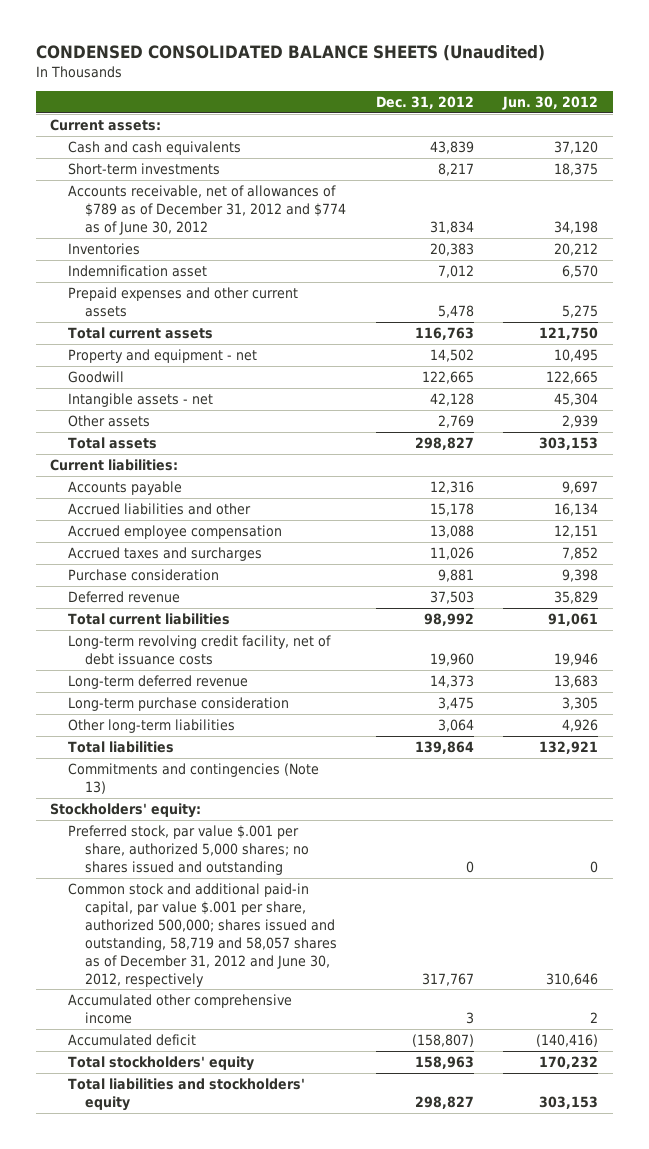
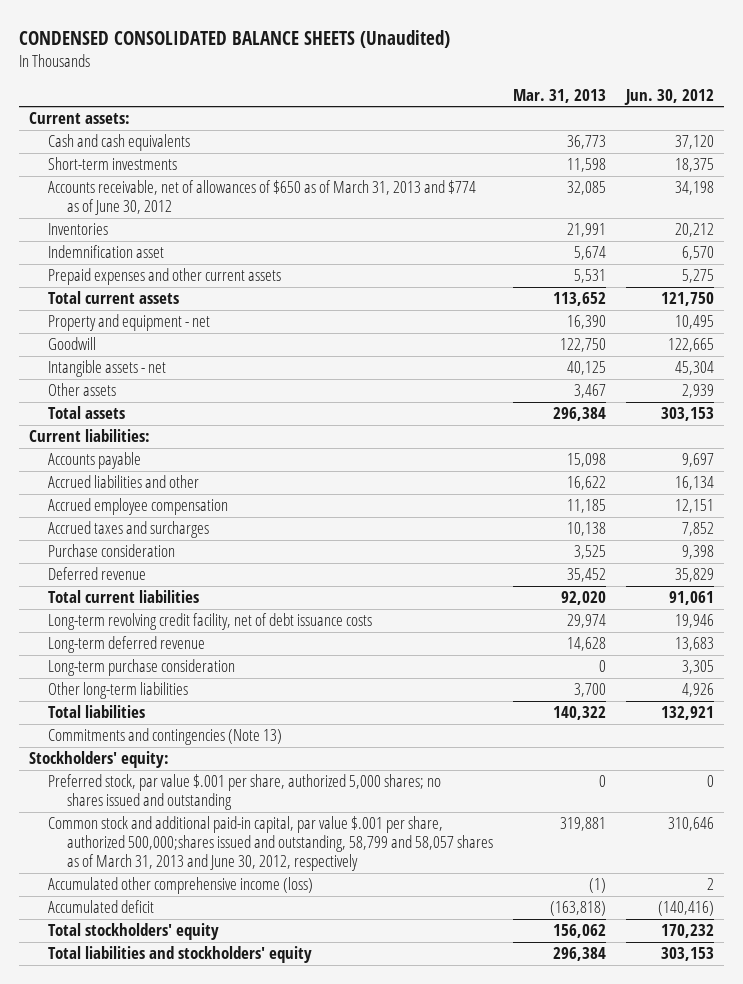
- | Dec. 31, 2012 | Jun. 30, 2012
+ | Mar. 31, 2013 | Jun. 30, 2012
- Accounts receivable, net of allowances of $789 as of December 31, 2012 and $774 as of June 30, 2012 | 31,834 | 34,198
+ Accounts receivable, net of allowances of $650 as of March 31, 2013 and $774 as of June 30, 2012 | 32,085 | 34,198
- Common stock and additional paid-in capital, par value $.001 per share, authorized 500,000; shares issued and outstanding, 58,719 and 58,057 shares as of December 31, 2012 and June 30, 2012, respectively | 317,767 | 310,646
- Accumulated other comprehensive income | 3 | 2
+ Common stock and additional paid-in capital, par value $.001 per share, authorized 500,000;shares issued and outstanding, 58,799 and 58,057 shares as of March 31, 2013 and June 30, 2012, respectively | 319,881 | 310,646
+ Accumulated other comprehensive income (loss) | (1) | 2

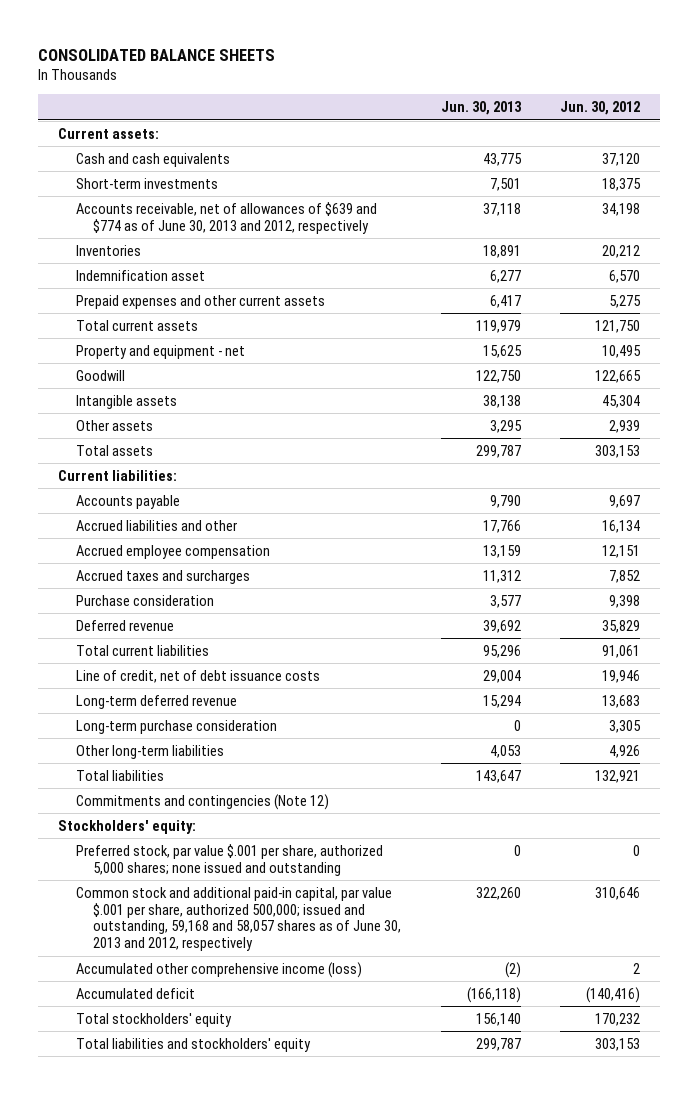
- CONDENSED CONSOLIDATED BALANCE SHEETS (Unaudited)
+ CONSOLIDATED BALANCE SHEETS
- | Mar. 31, 2013 | Jun. 30, 2012
+ | Jun. 30, 2013 | Jun. 30, 2012
- Accounts receivable, net of allowances of $650 as of March 31, 2013 and $774 as of June 30, 2012 | 32,085 | 34,198
+ Accounts receivable, net of allowances of $639 and $774 as of June 30, 2013 and 2012, respectively | 37,118 | 34,198
- Intangible assets - net | 40,125 | 45,304
+ Intangible assets | 38,138 | 45,304
- Long-term revolving credit facility, net of debt issuance costs | 29,974 | 19,946
+ Line of credit, net of debt issuance costs | 29,004 | 19,946
- Commitments and contingencies (Note 13)
+ Commitments and contingencies (Note 12)
- Preferred stock, par value $.001 per share, authorized 5,000 shares; no shares issued and outstanding | 0 | 0
- Common stock and additional paid-in capital, par value $.001 per share, authorized 500,000;shares issued and outstanding, 58,799 and 58,057 shares as of March 31, 2013 and June 30, 2012, respectively | 319,881 | 310,646
+ Preferred stock, par value $.001 per share, authorized 5,000 shares; none issued and outstanding | 0 | 0
+ Common stock and additional paid-in capital, par value $.001 per share, authorized 500,000; issued and outstanding, 59,168 and 58,057 shares as of June 30, 2013 and 2012, respectively | 322,260 | 310,646

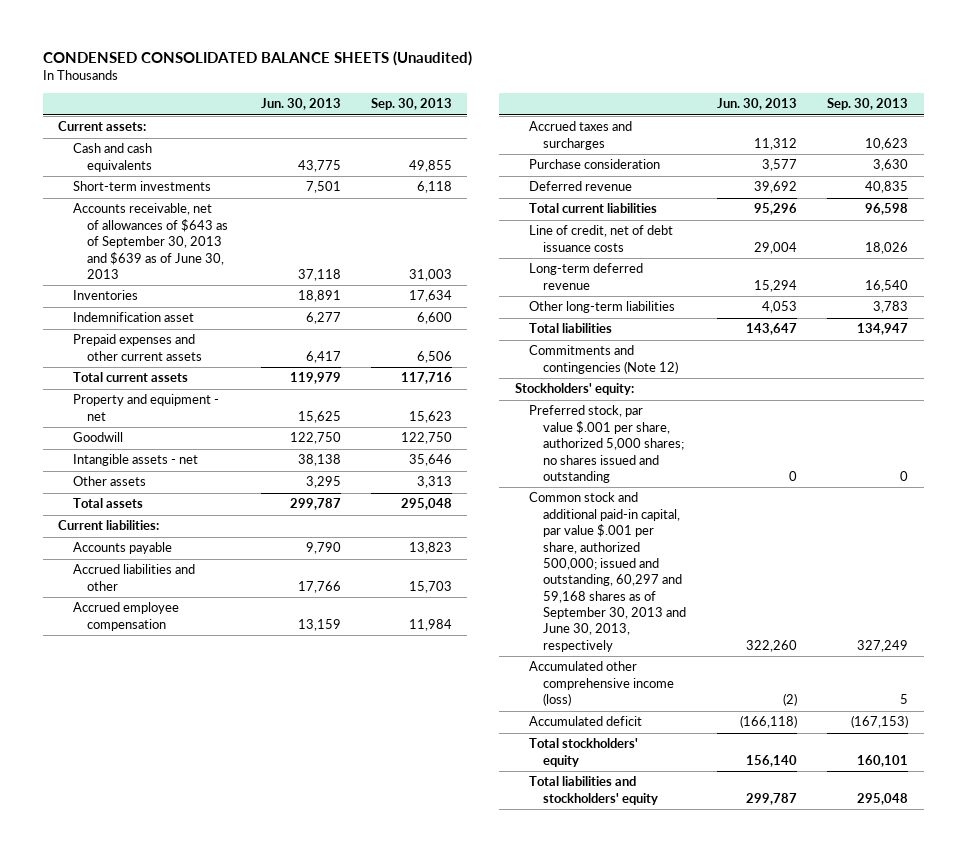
- CONSOLIDATED BALANCE SHEETS
+ CONDENSED CONSOLIDATED BALANCE SHEETS (Unaudited)
- | Jun. 30, 2013 | Jun. 30, 2012
+ | Jun. 30, 2013 | Sep. 30, 2013
- Accounts receivable, net of allowances of $639 and $774 as of June 30, 2013 and 2012, respectively | 37,118 | 34,198
+ Accounts receivable, net of allowances of $643 as of September 30, 2013 and $639 as of June 30, 2013 | 37,118 | 31,003
- Intangible assets | 38,138 | 45,304
+ Intangible assets - net | 38,138 | 35,646
- Long-term purchase consideration | 0 | 3,305
- Preferred stock, par value $.001 per share, authorized 5,000 shares; none issued and outstanding | 0 | 0
- Common stock and additional paid-in capital, par value $.001 per share, authorized 500,000; issued and outstanding, 59,168 and 58,057 shares as of June 30, 2013 and 2012, respectively | 322,260 | 310,646
+ Preferred stock, par value $.001 per share, authorized 5,000 shares; no shares issued and outstanding | 0 | 0
+ Common stock and additional paid-in capital, par value $.001 per share, authorized 500,000; issued and outstanding, 60,297 and 59,168 shares as of September 30, 2013 and June 30, 2013, respectively | 322,260 | 327,249

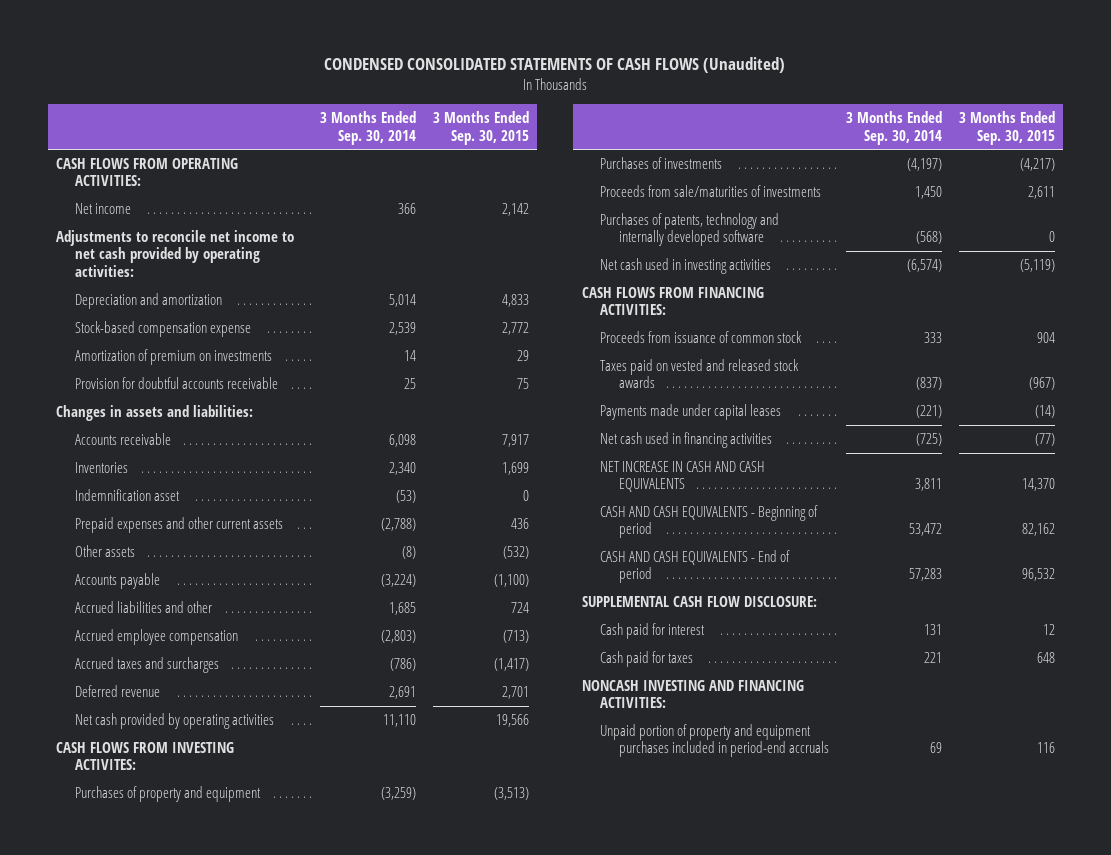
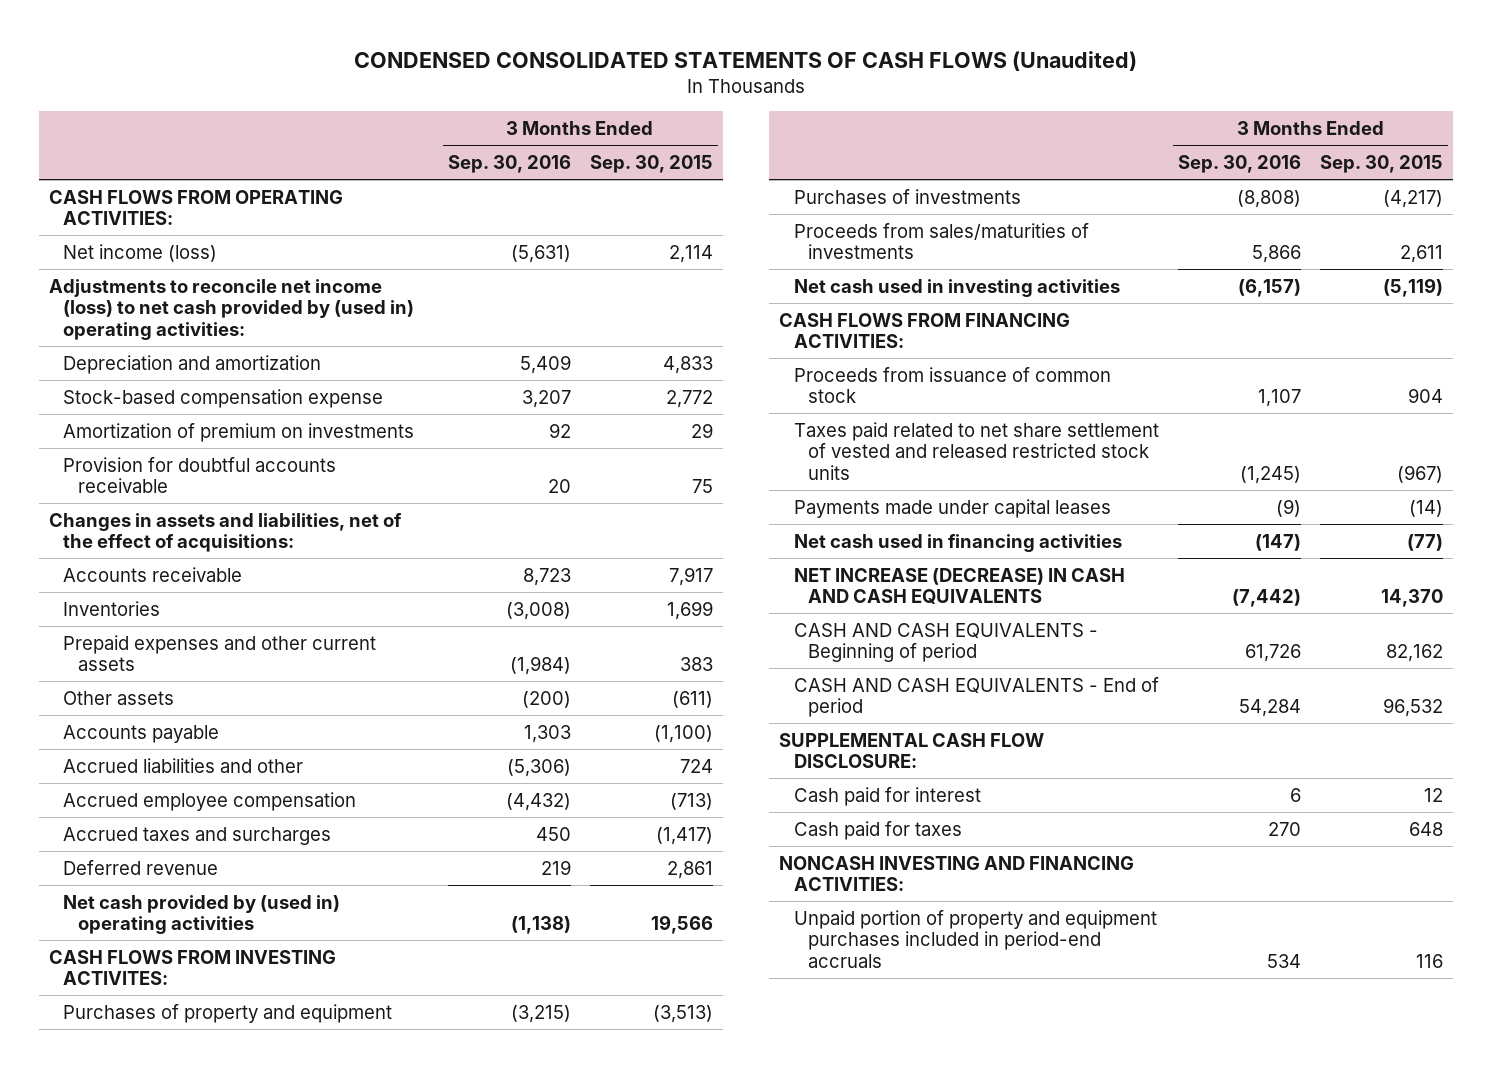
- | 3 Months Ended Sep. 30, 2014 | 3 Months Ended Sep. 30, 2015
+ | 3 Months Ended Sep. 30, 2016 | 3 Months Ended Sep. 30, 2015
- Net income | 366 | 2,142
- Adjustments to reconcile net income to net cash provided by operating activities:
+ Net income (loss) | (5,631) | 2,114
+ Adjustments to reconcile net income (loss) to net cash provided by (used in) operating activities:
- Changes in assets and liabilities:
+ Changes in assets and liabilities, net of the effect of acquisitions:
- Indemnification asset | (53) | 0
- Prepaid expenses and other current assets | (2,788) | 436
- Other assets | (8) | (532)
+ Prepaid expenses and other current assets | (1,984) | 383
+ Other assets | (200) | (611)
- Deferred revenue | 2,691 | 2,701
- Net cash provided by operating activities | 11,110 | 19,566
+ Deferred revenue | 219 | 2,861
+ Net cash provided by (used in) operating activities | (1,138) | 19,566
- Proceeds from sale/maturities of investments | 1,450 | 2,611
- Purchases of patents, technology and internally developed software | (568) | 0
+ Proceeds from sales/maturities of investments | 5,866 | 2,611
- Taxes paid on vested and released stock awards | (837) | (967)
+ Taxes paid related to net share settlement of vested and released restricted stock units | (1,245) | (967)
- NET INCREASE IN CASH AND CASH EQUIVALENTS | 3,811 | 14,370
+ NET INCREASE (DECREASE) IN CASH AND CASH EQUIVALENTS | (7,442) | 14,370

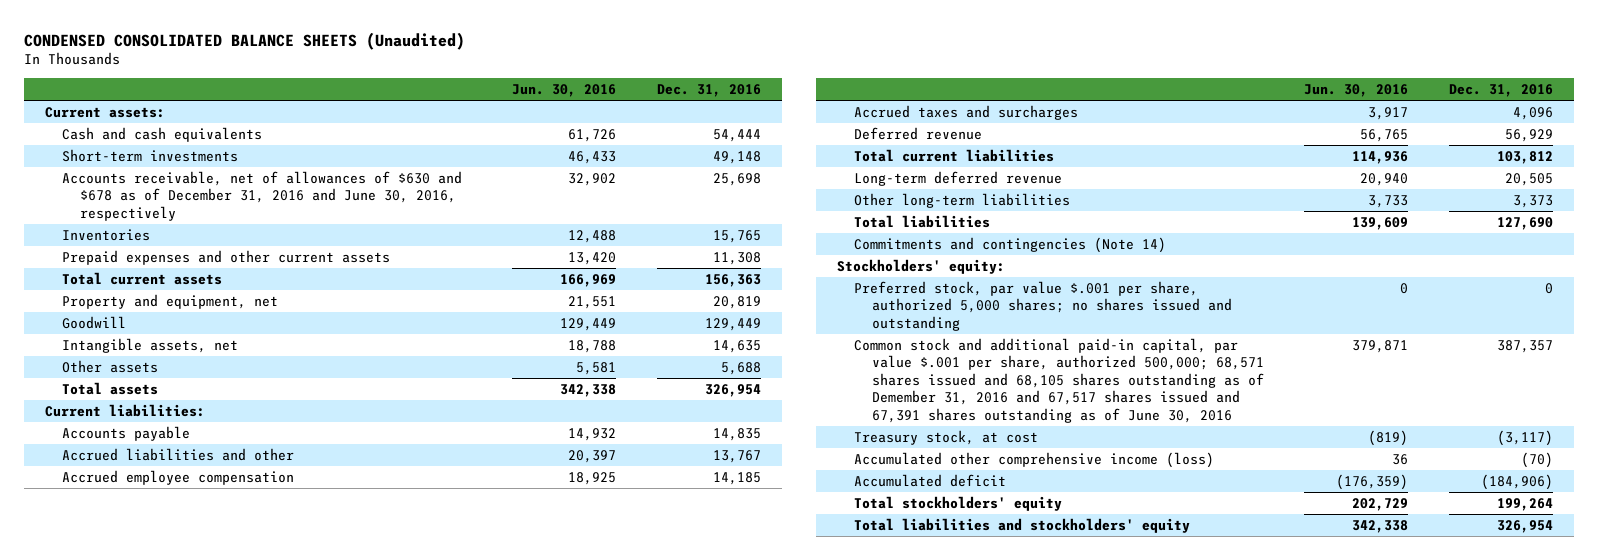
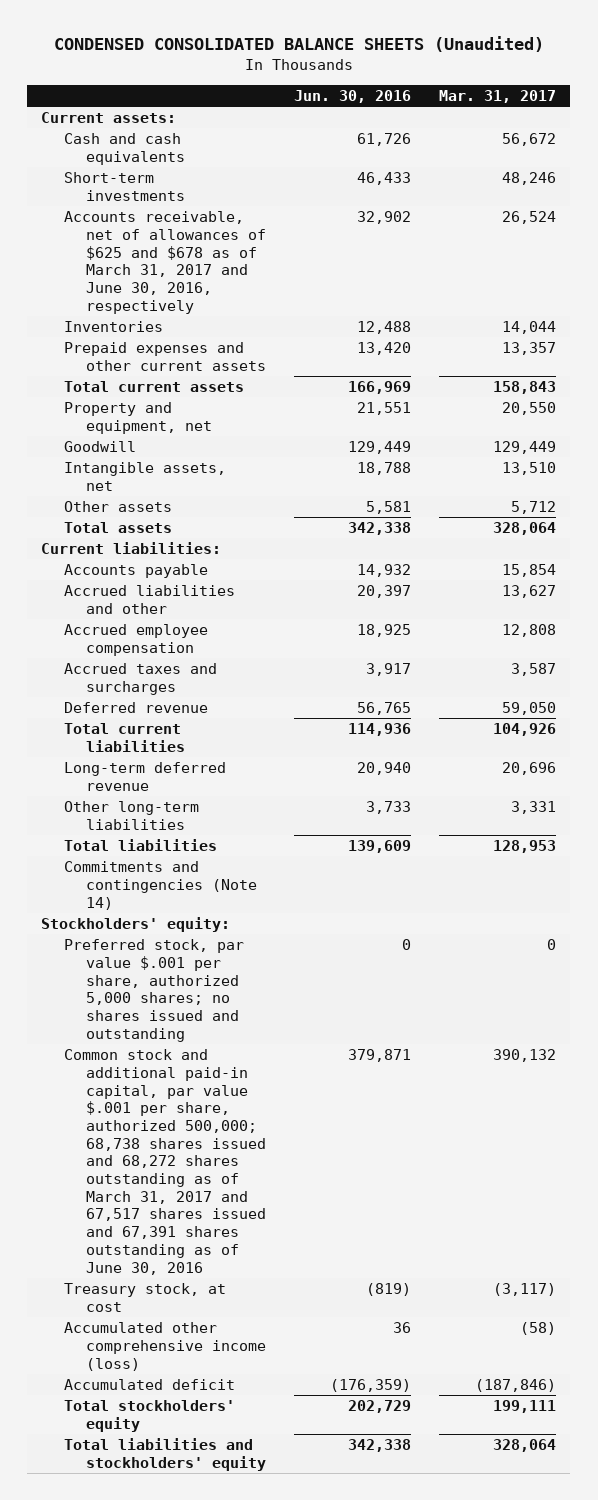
- | Jun. 30, 2016 | Dec. 31, 2016
+ | Jun. 30, 2016 | Mar. 31, 2017
- Accounts receivable, net of allowances of $630 and $678 as of December 31, 2016 and June 30, 2016, respectively | 32,902 | 25,698
+ Accounts receivable, net of allowances of $625 and $678 as of March 31, 2017 and June 30, 2016, respectively | 32,902 | 26,524
- Common stock and additional paid-in capital, par value $.001 per share, authorized 500,000; 68,571 shares issued and 68,105 shares outstanding as of Demember 31, 2016 and 67,517 shares issued and 67,391 shares outstanding as of June 30, 2016 | 379,871 | 387,357
+ Common stock and additional paid-in capital, par value $.001 per share, authorized 500,000; 68,738 shares issued and 68,272 shares outstanding as of March 31, 2017 and 67,517 shares issued and 67,391 shares outstanding as of June 30, 2016 | 379,871 | 390,132

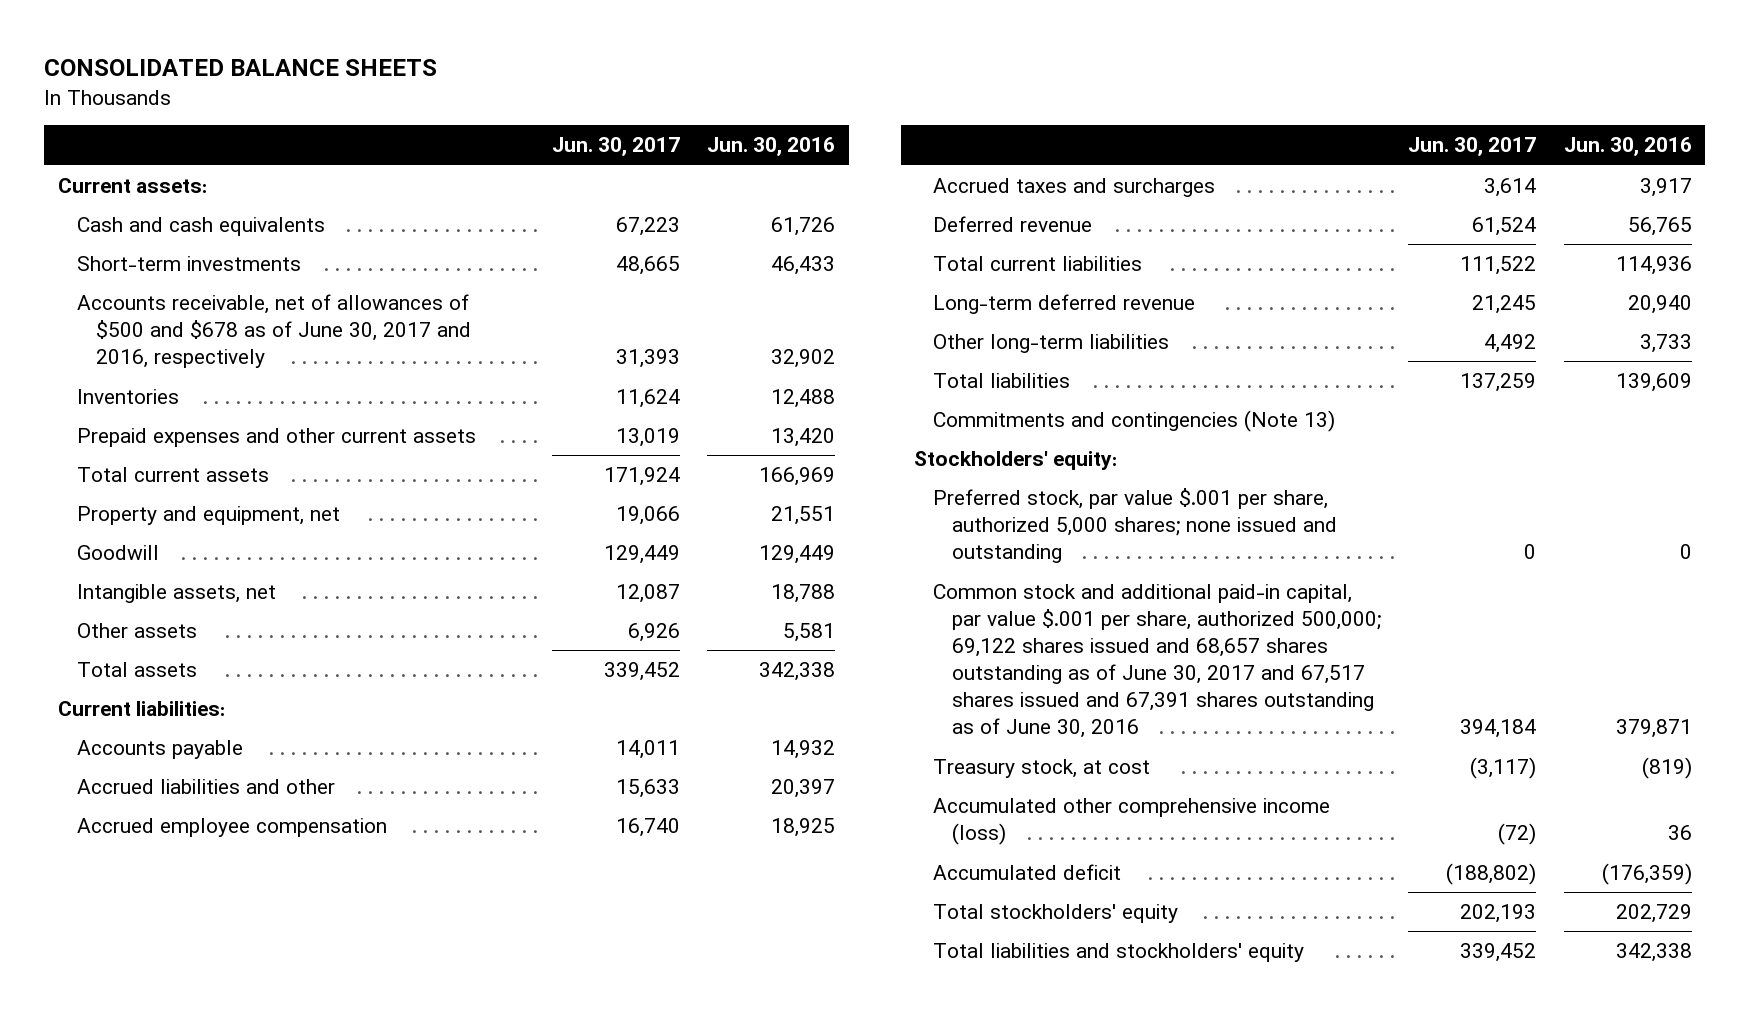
- CONDENSED CONSOLIDATED BALANCE SHEETS (Unaudited)
+ CONSOLIDATED BALANCE SHEETS
- | Jun. 30, 2016 | Mar. 31, 2017
+ | Jun. 30, 2017 | Jun. 30, 2016
- Accounts receivable, net of allowances of $625 and $678 as of March 31, 2017 and June 30, 2016, respectively | 32,902 | 26,524
+ Accounts receivable, net of allowances of $500 and $678 as of June 30, 2017 and 2016, respectively | 31,393 | 32,902
- Commitments and contingencies (Note 14)
+ Commitments and contingencies (Note 13)
- Preferred stock, par value $.001 per share, authorized 5,000 shares; no shares issued and outstanding | 0 | 0
- Common stock and additional paid-in capital, par value $.001 per share, authorized 500,000; 68,738 shares issued and 68,272 shares outstanding as of March 31, 2017 and 67,517 shares issued and 67,391 shares outstanding as of June 30, 2016 | 379,871 | 390,132
+ Preferred stock, par value $.001 per share, authorized 5,000 shares; none issued and outstanding | 0 | 0
+ Common stock and additional paid-in capital, par value $.001 per share, authorized 500,000; 69,122 shares issued and 68,657 shares outstanding as of June 30, 2017 and 67,517 shares issued and 67,391 shares outstanding as of June 30, 2016 | 394,184 | 379,871

